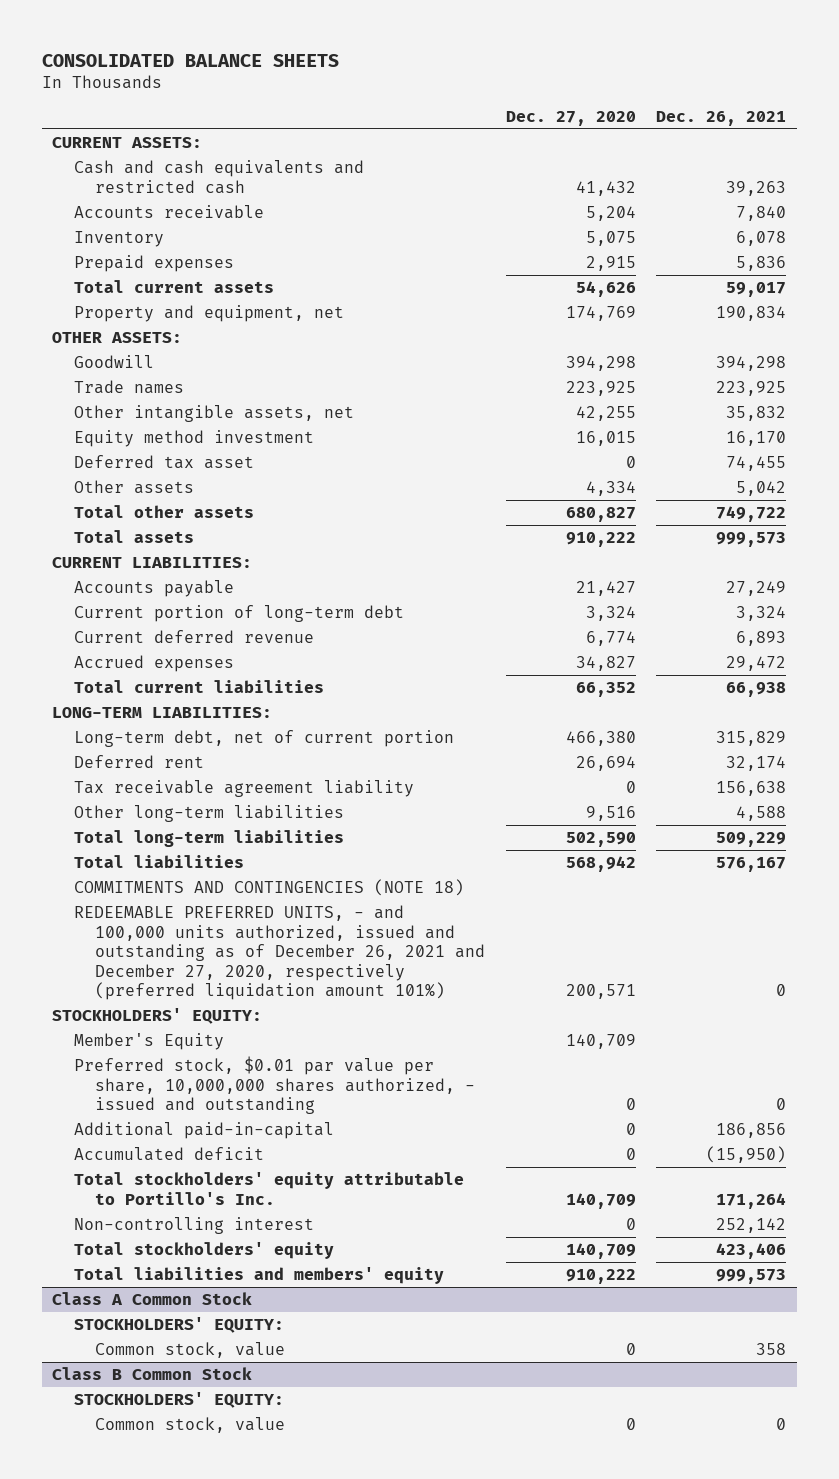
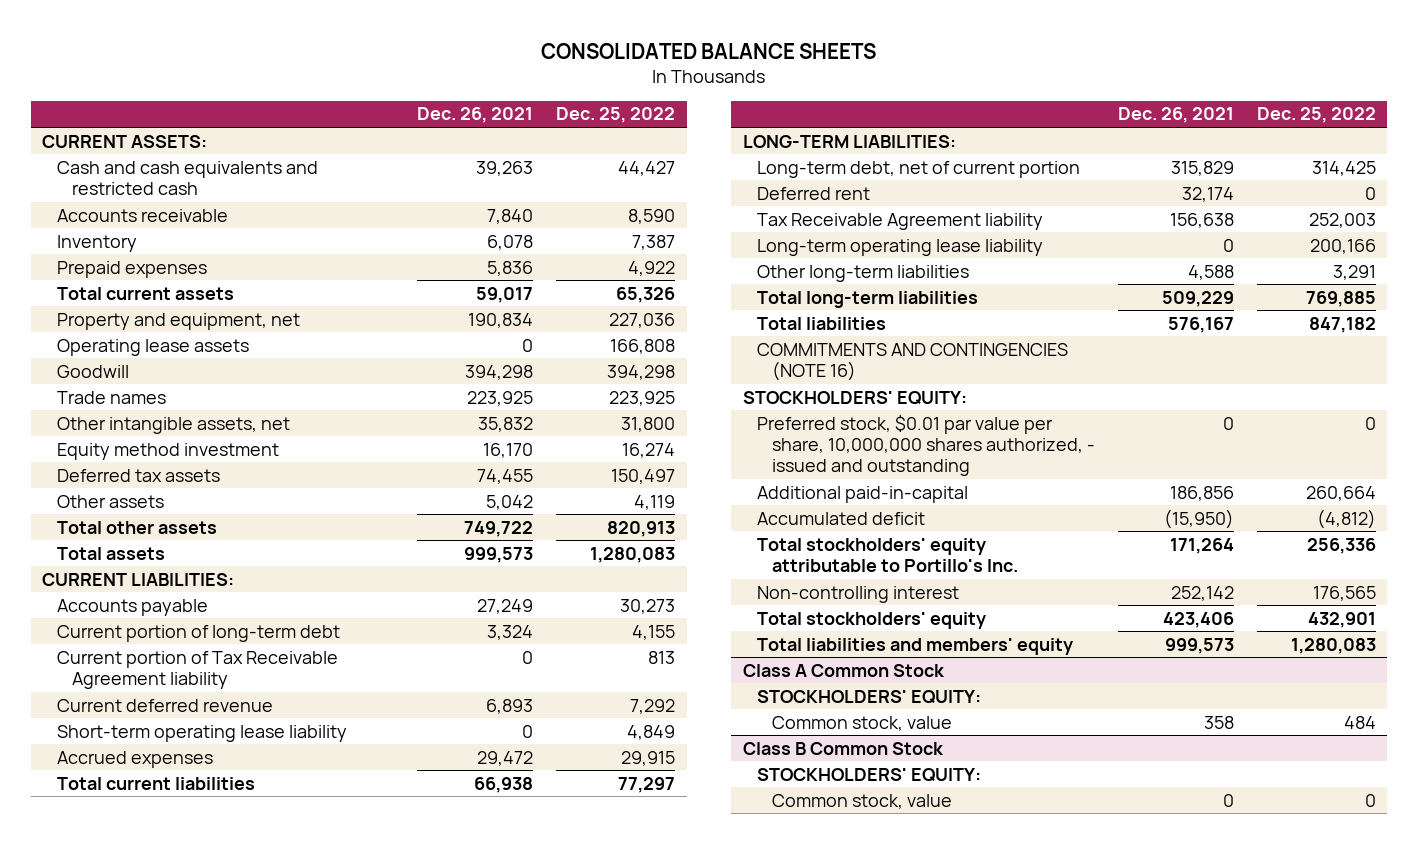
- | Dec. 27, 2020 | Dec. 26, 2021
+ | Dec. 26, 2021 | Dec. 25, 2022
- OTHER ASSETS:
+ Operating lease assets | 0 | 166,808
- Deferred tax asset | 0 | 74,455
+ Deferred tax assets | 74,455 | 150,497
+ Current portion of Tax Receivable Agreement liability | 0 | 813
+ Short-term operating lease liability | 0 | 4,849
- Tax receivable agreement liability | 0 | 156,638
+ Tax Receivable Agreement liability | 156,638 | 252,003
+ Long-term operating lease liability | 0 | 200,166
- COMMITMENTS AND CONTINGENCIES (NOTE 18)
- REDEEMABLE PREFERRED UNITS, - and 100,000 units authorized, issued and outstanding as of December 26, 2021 and December 27, 2020, respectively (preferred liquidation amount 101%) | 200,571 | 0
+ COMMITMENTS AND CONTINGENCIES (NOTE 16)
- Member's Equity | 140,709 |

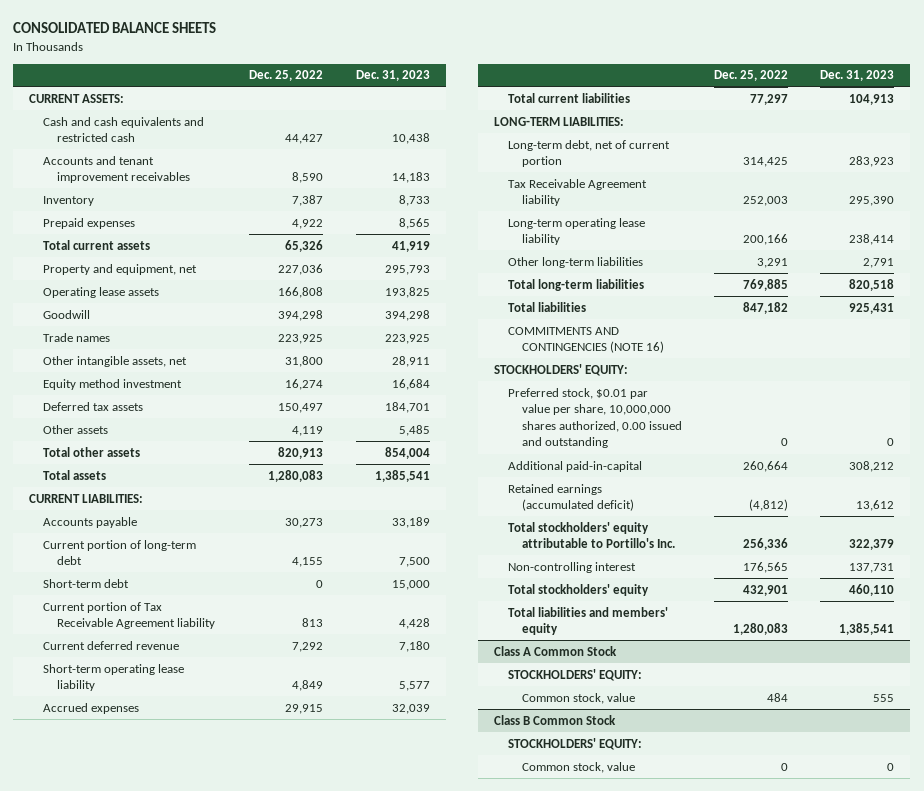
- | Dec. 26, 2021 | Dec. 25, 2022
+ | Dec. 25, 2022 | Dec. 31, 2023
- Accounts receivable | 7,840 | 8,590
+ Accounts and tenant improvement receivables | 8,590 | 14,183
+ Short-term debt | 0 | 15,000
- Deferred rent | 32,174 | 0
- Preferred stock, $0.01 par value per share, 10,000,000 shares authorized, - issued and outstanding | 0 | 0
+ Preferred stock, $0.01 par value per share, 10,000,000 shares authorized, 0.00 issued and outstanding | 0 | 0
- Accumulated deficit | (15,950) | (4,812)
+ Retained earnings (accumulated deficit) | (4,812) | 13,612

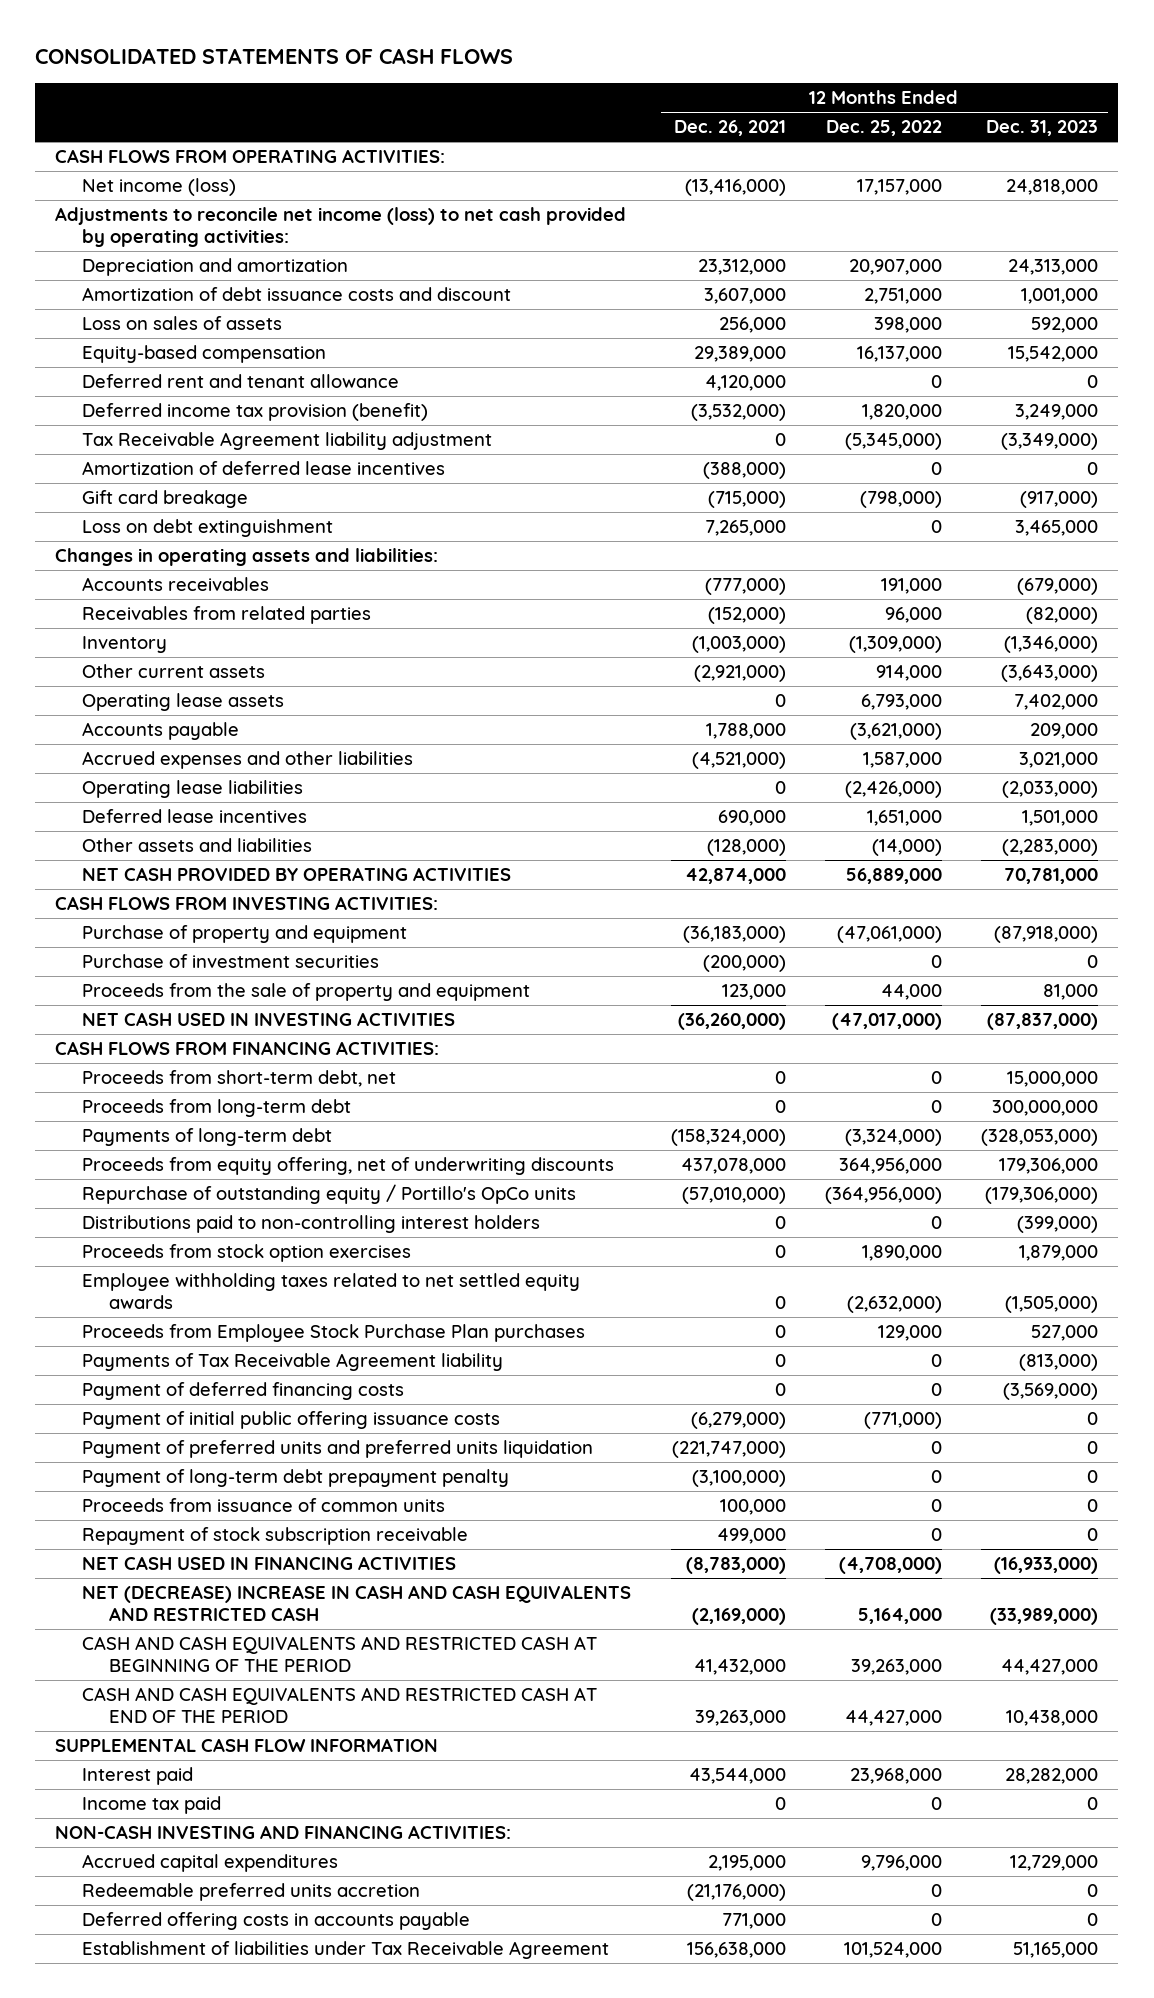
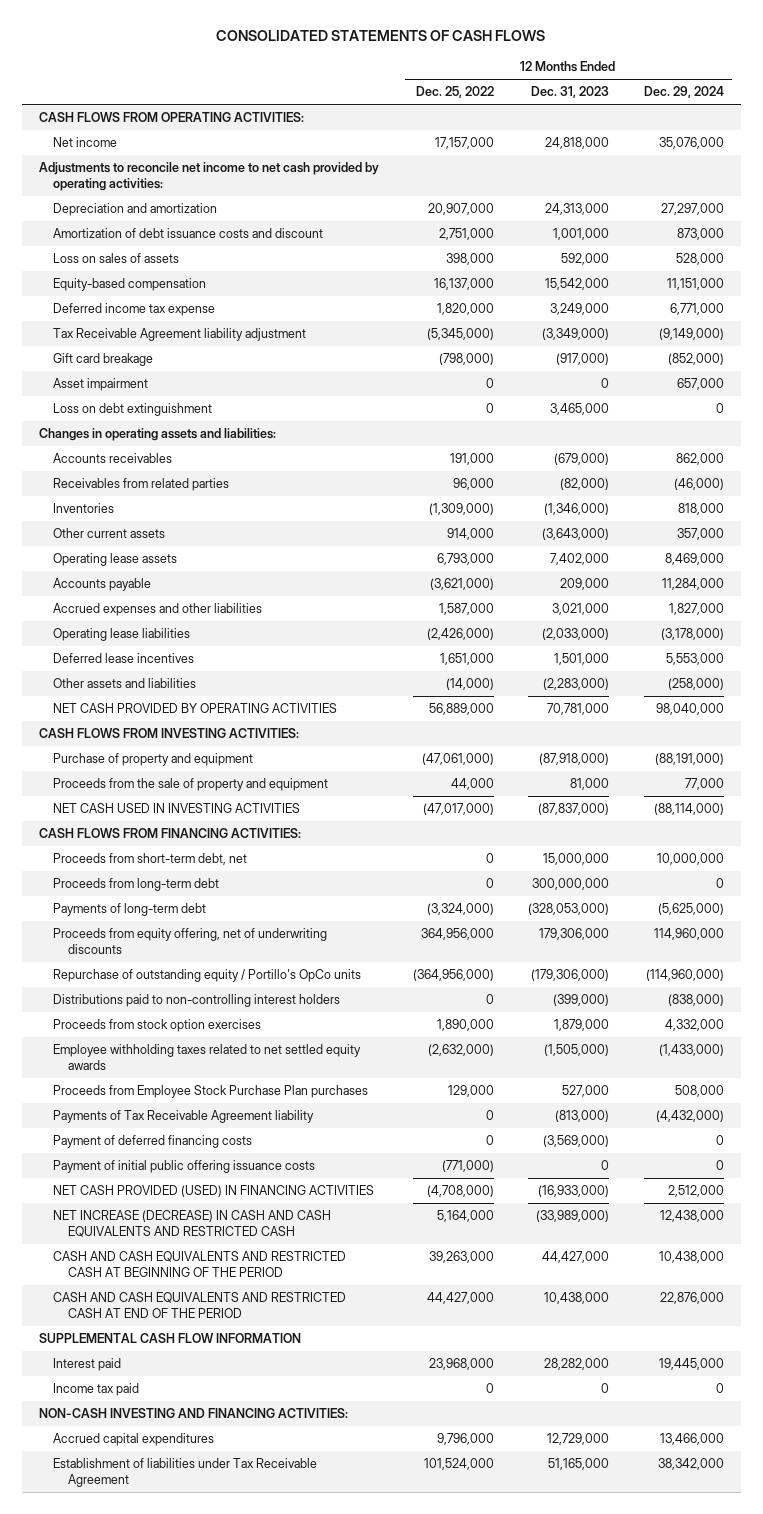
- | 12 Months Ended Dec. 26, 2021 | 12 Months Ended Dec. 25, 2022 | 12 Months Ended Dec. 31, 2023
+ | 12 Months Ended Dec. 25, 2022 | 12 Months Ended Dec. 31, 2023 | 12 Months Ended Dec. 29, 2024
- Net income (loss) | (13,416,000) | 17,157,000 | 24,818,000
- Adjustments to reconcile net income (loss) to net cash provided by operating activities:
+ Net income | 17,157,000 | 24,818,000 | 35,076,000
+ Adjustments to reconcile net income to net cash provided by operating activities:
- Deferred rent and tenant allowance | 4,120,000 | 0 | 0
- Deferred income tax provision (benefit) | (3,532,000) | 1,820,000 | 3,249,000
+ Deferred income tax expense | 1,820,000 | 3,249,000 | 6,771,000
- Amortization of deferred lease incentives | (388,000) | 0 | 0
+ Asset impairment | 0 | 0 | 657,000
- Inventory | (1,003,000) | (1,309,000) | (1,346,000)
+ Inventories | (1,309,000) | (1,346,000) | 818,000
- Purchase of investment securities | (200,000) | 0 | 0
- Payment of preferred units and preferred units liquidation | (221,747,000) | 0 | 0
- Payment of long-term debt prepayment penalty | (3,100,000) | 0 | 0
- Proceeds from issuance of common units | 100,000 | 0 | 0
- Repayment of stock subscription receivable | 499,000 | 0 | 0
- NET CASH USED IN FINANCING ACTIVITIES | (8,783,000) | (4,708,000) | (16,933,000)
- NET (DECREASE) INCREASE IN CASH AND CASH EQUIVALENTS AND RESTRICTED CASH | (2,169,000) | 5,164,000 | (33,989,000)
+ NET CASH PROVIDED (USED) IN FINANCING ACTIVITIES | (4,708,000) | (16,933,000) | 2,512,000
+ NET INCREASE (DECREASE) IN CASH AND CASH EQUIVALENTS AND RESTRICTED CASH | 5,164,000 | (33,989,000) | 12,438,000
- Redeemable preferred units accretion | (21,176,000) | 0 | 0
- Deferred offering costs in accounts payable | 771,000 | 0 | 0

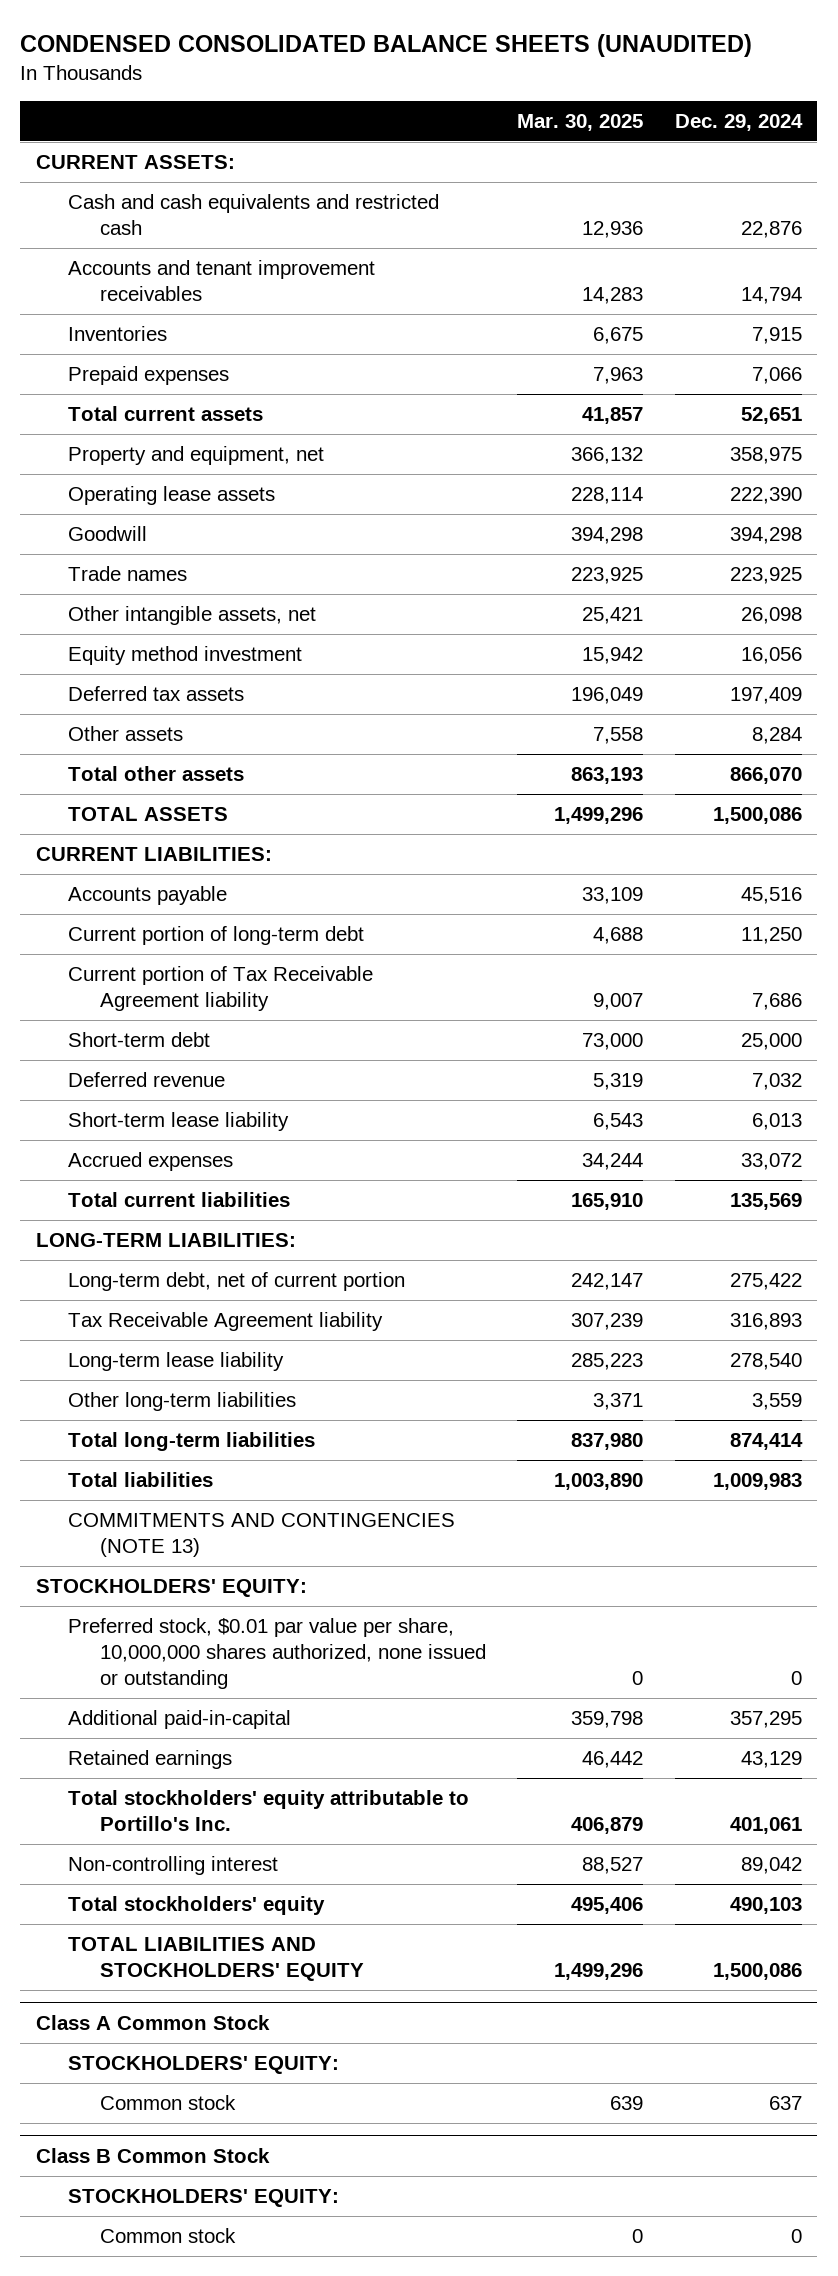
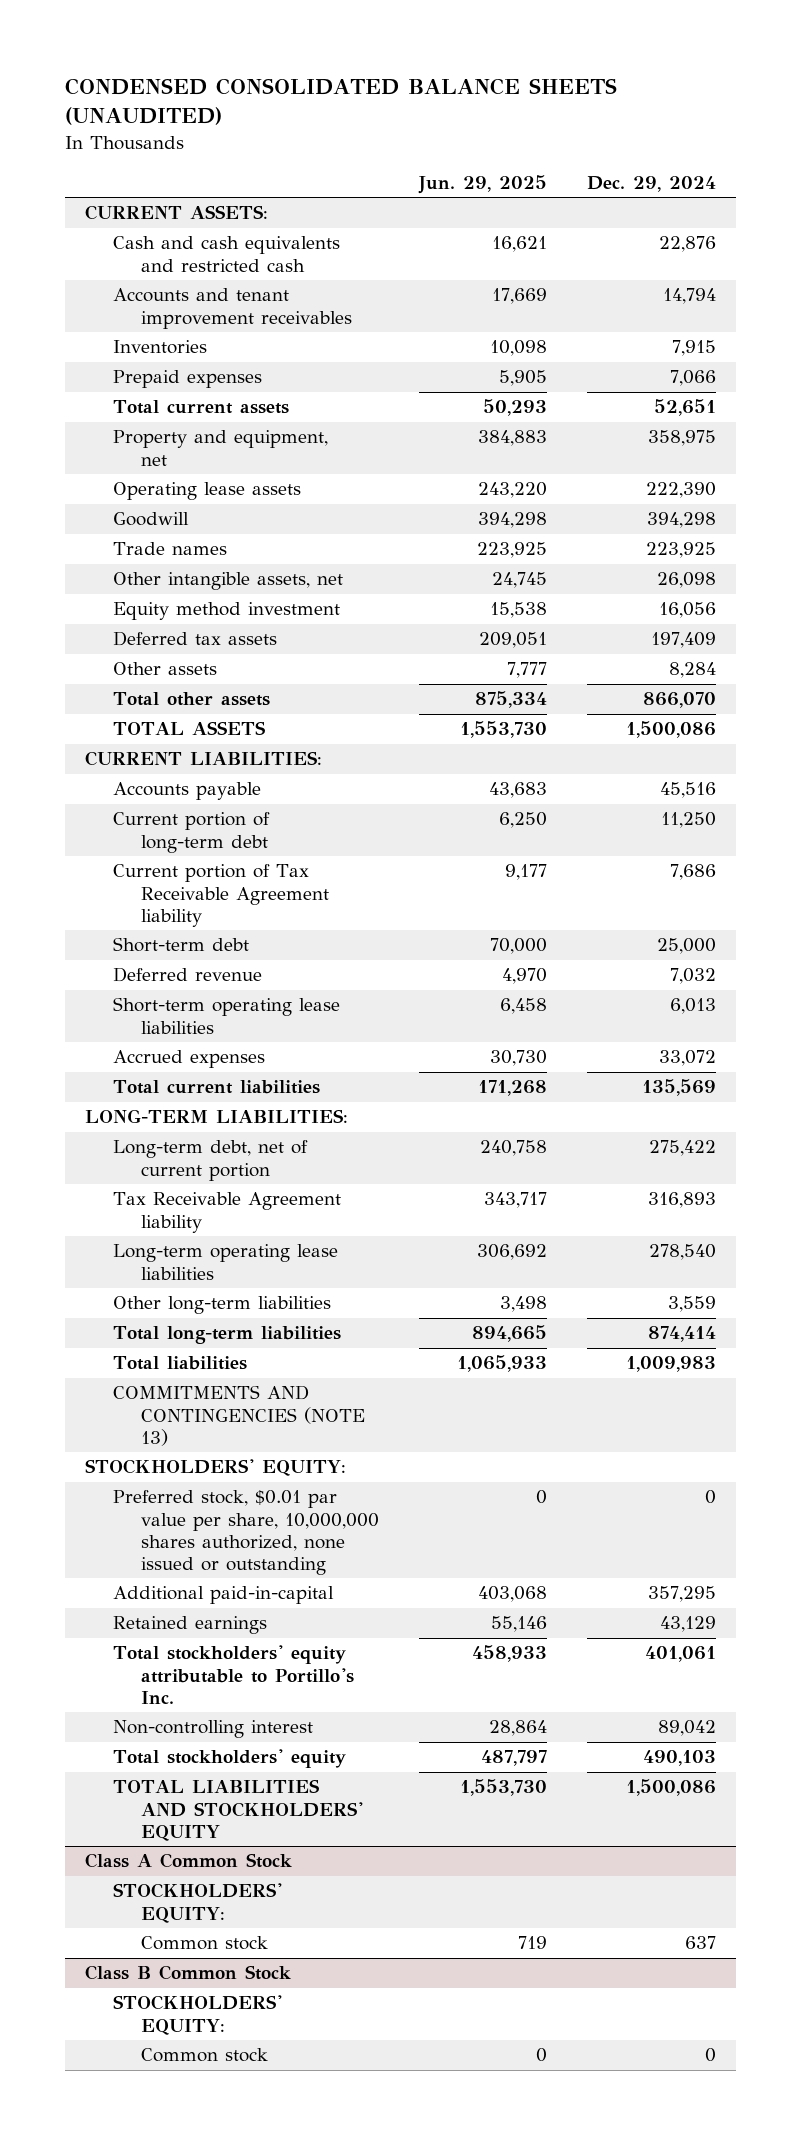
- | Mar. 30, 2025 | Dec. 29, 2024
+ | Jun. 29, 2025 | Dec. 29, 2024
- Short-term lease liability | 6,543 | 6,013
+ Short-term operating lease liabilities | 6,458 | 6,013
- Long-term lease liability | 285,223 | 278,540
+ Long-term operating lease liabilities | 306,692 | 278,540

